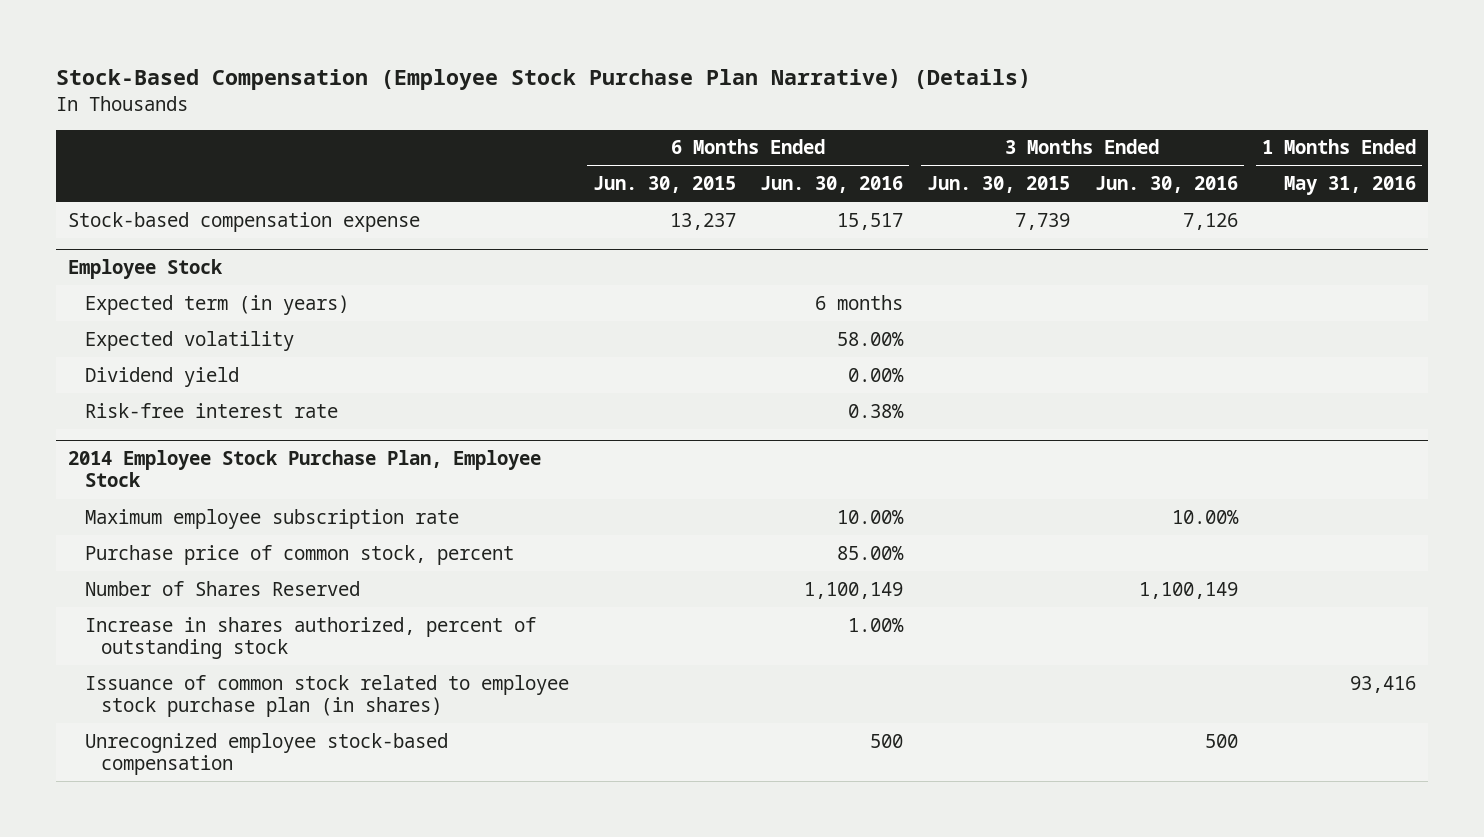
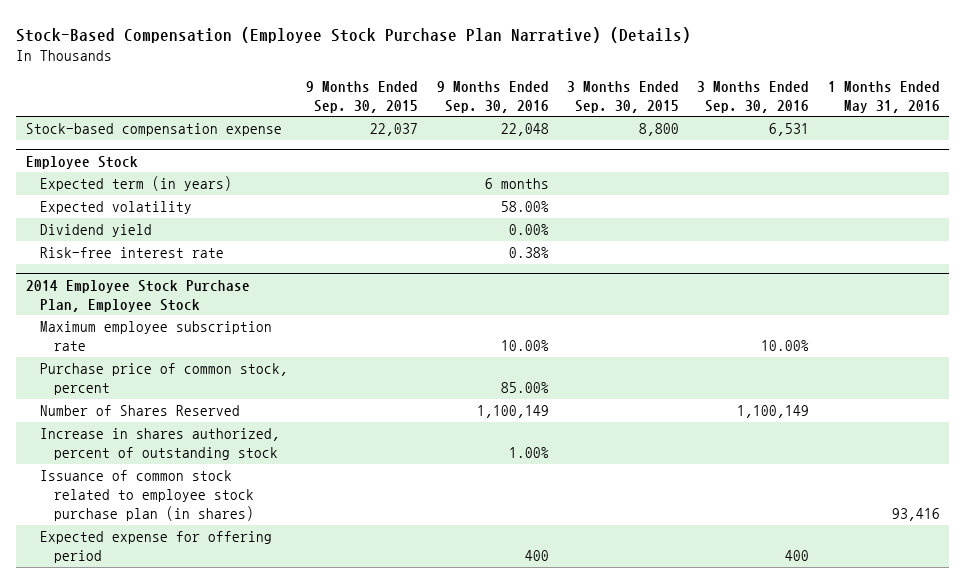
- | 6 Months Ended Jun. 30, 2015 | 6 Months Ended Jun. 30, 2016 | 3 Months Ended Jun. 30, 2015 | 3 Months Ended Jun. 30, 2016 | 1 Months Ended May 31, 2016
+ | 9 Months Ended Sep. 30, 2015 | 9 Months Ended Sep. 30, 2016 | 3 Months Ended Sep. 30, 2015 | 3 Months Ended Sep. 30, 2016 | 1 Months Ended May 31, 2016
@ 2014 Employee Stock Purchase Plan, Employee Stock
- Unrecognized employee stock-based compensation | | 500 | | 500 |
+ Expected expense for offering period | | 400 | | 400 |

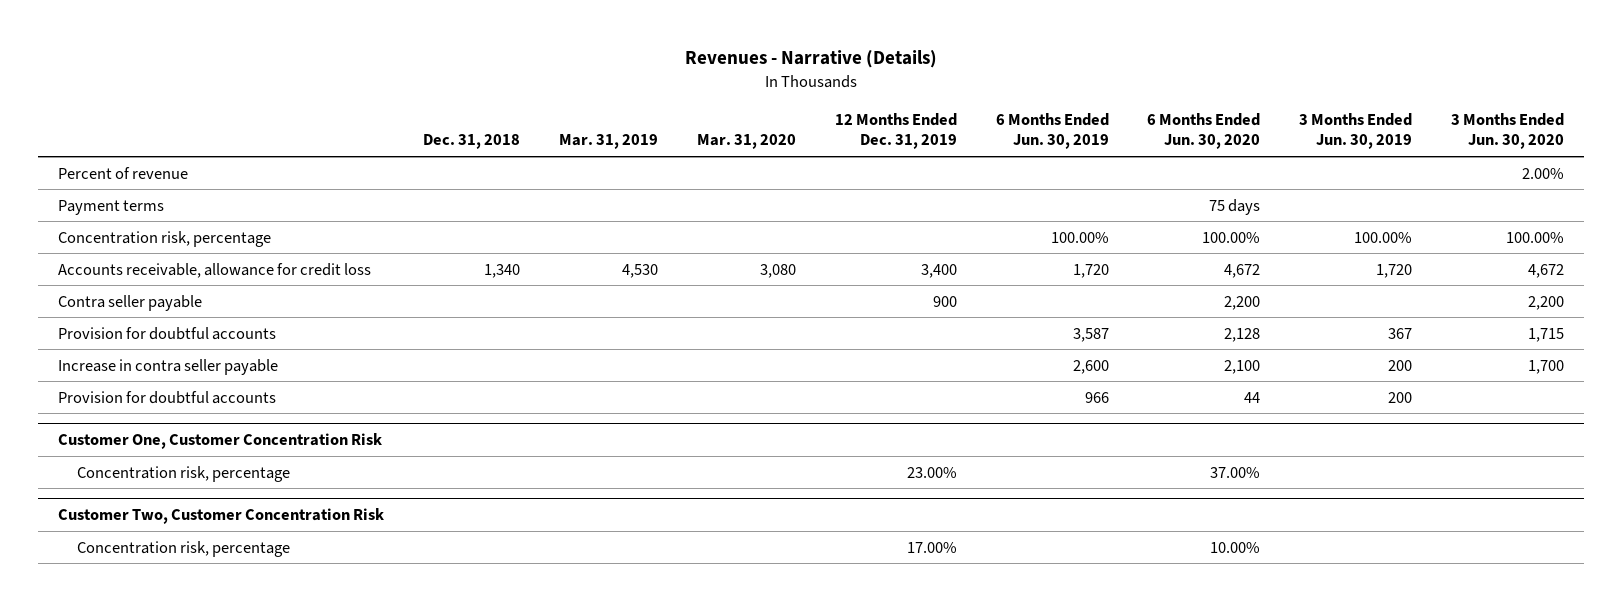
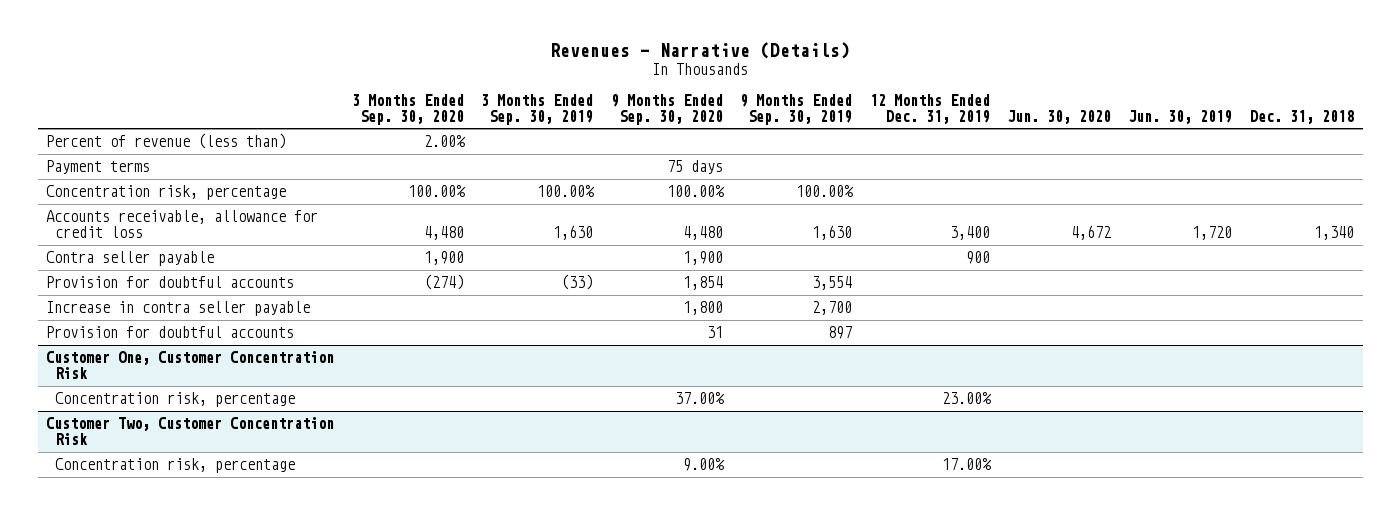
- | Dec. 31, 2018 | Mar. 31, 2019 | Mar. 31, 2020 | 12 Months Ended Dec. 31, 2019 | 6 Months Ended Jun. 30, 2019 | 6 Months Ended Jun. 30, 2020 | 3 Months Ended Jun. 30, 2019 | 3 Months Ended Jun. 30, 2020
+ | 3 Months Ended Sep. 30, 2020 | 3 Months Ended Sep. 30, 2019 | 9 Months Ended Sep. 30, 2020 | 9 Months Ended Sep. 30, 2019 | 12 Months Ended Dec. 31, 2019 | Jun. 30, 2020 | Jun. 30, 2019 | Dec. 31, 2018
- Percent of revenue | | | | | | | | 2.00%
+ Percent of revenue (less than) | 2.00% | | | | | | |

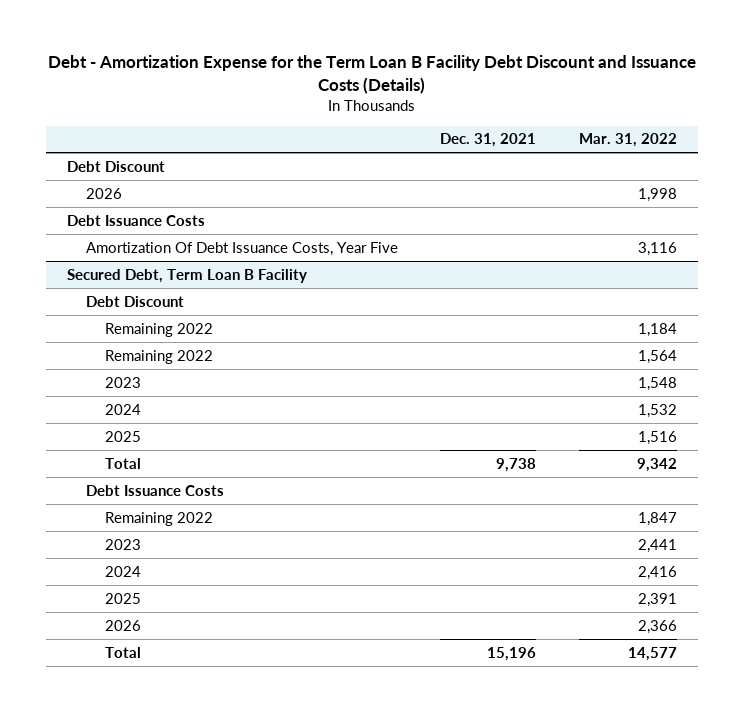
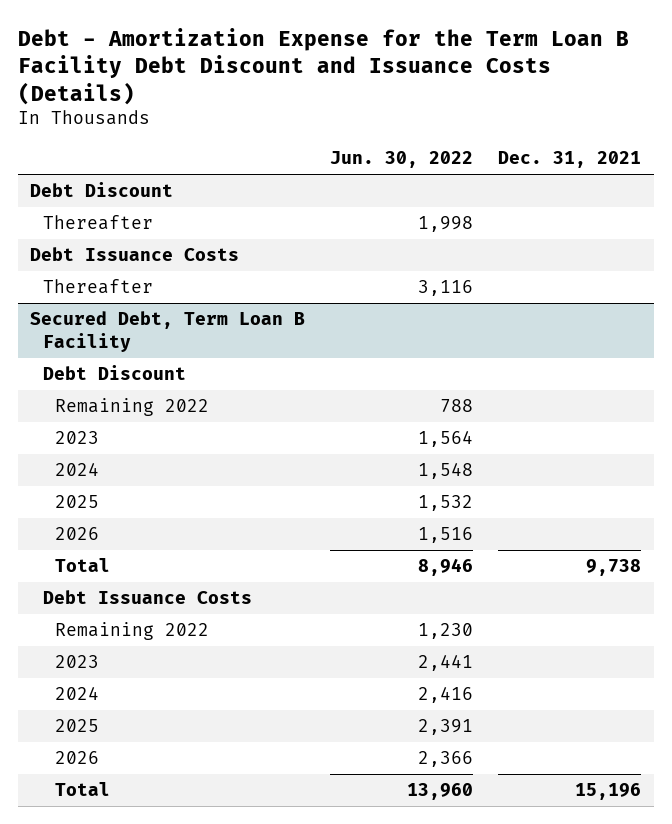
- | Dec. 31, 2021 | Mar. 31, 2022
+ | Jun. 30, 2022 | Dec. 31, 2021
- 2026 | | 1,998
+ Thereafter | 1,998 |
- Amortization Of Debt Issuance Costs, Year Five | | 3,116
+ Thereafter | 3,116 |
@ Secured Debt, Term Loan B Facility
- Remaining 2022 | | 1,564
+ 2026 | 1,516 |

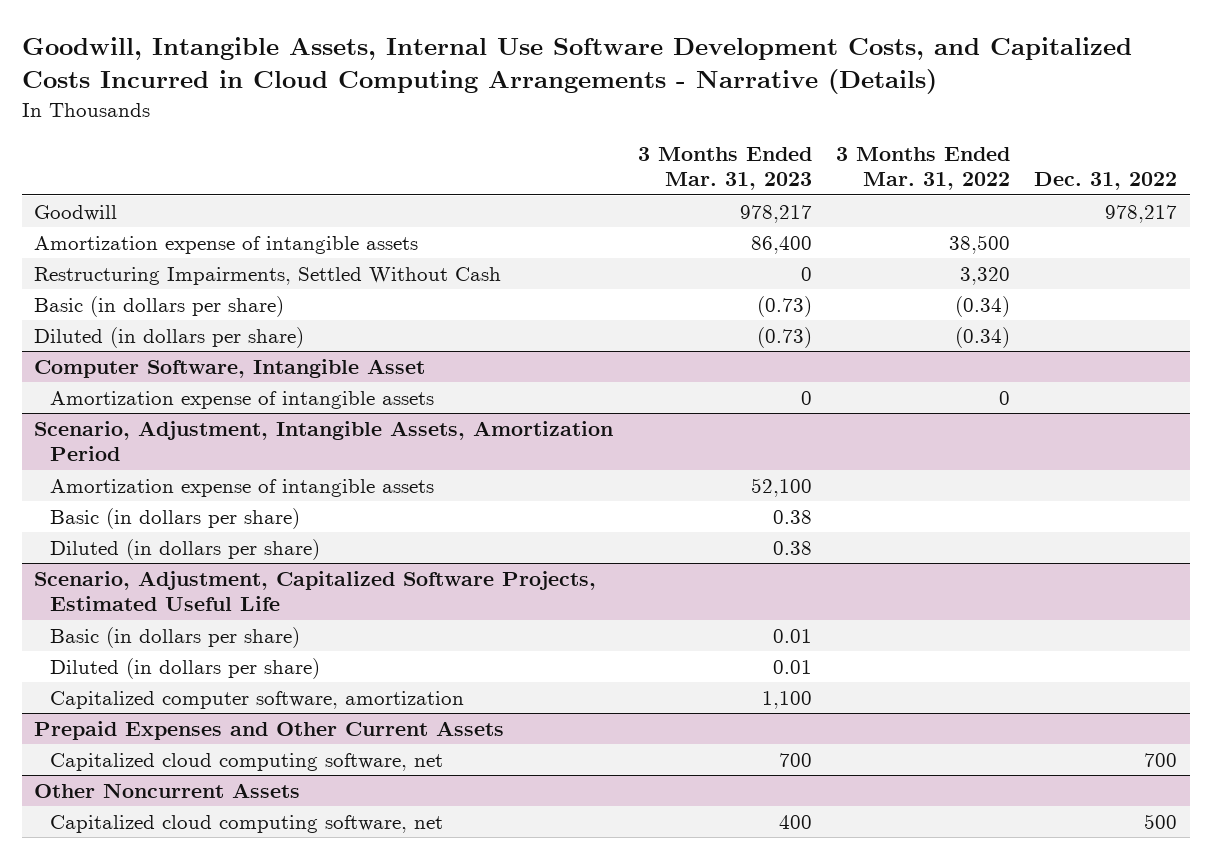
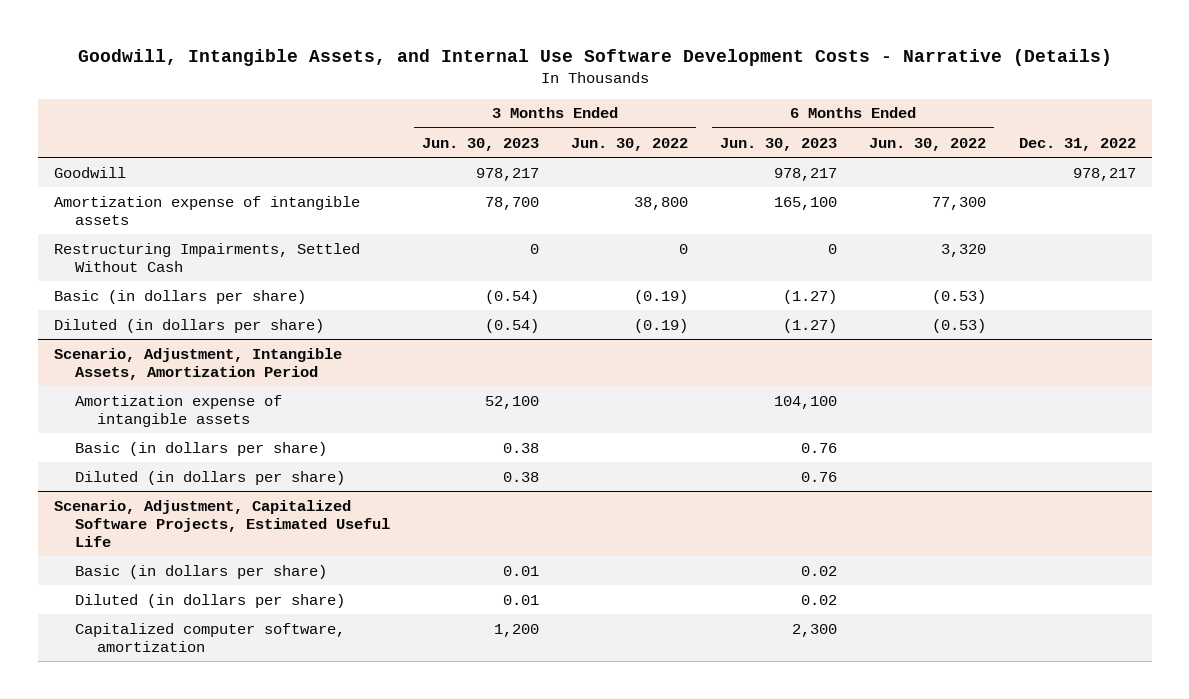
- Goodwill, Intangible Assets, Internal Use Software Development Costs, and Capitalized Costs Incurred in Cloud Computing Arrangements - Narrative (Details)
+ Goodwill, Intangible Assets, and Internal Use Software Development Costs - Narrative (Details)
- | 3 Months Ended Mar. 31, 2023 | 3 Months Ended Mar. 31, 2022 | Dec. 31, 2022
+ | 3 Months Ended Jun. 30, 2023 | 3 Months Ended Jun. 30, 2022 | 6 Months Ended Jun. 30, 2023 | 6 Months Ended Jun. 30, 2022 | Dec. 31, 2022
- Computer Software, Intangible Asset
- Amortization expense of intangible assets | 0 | 0 |
- Prepaid Expenses and Other Current Assets
- Capitalized cloud computing software, net | 700 | | 700
- Other Noncurrent Assets
- Capitalized cloud computing software, net | 400 | | 500

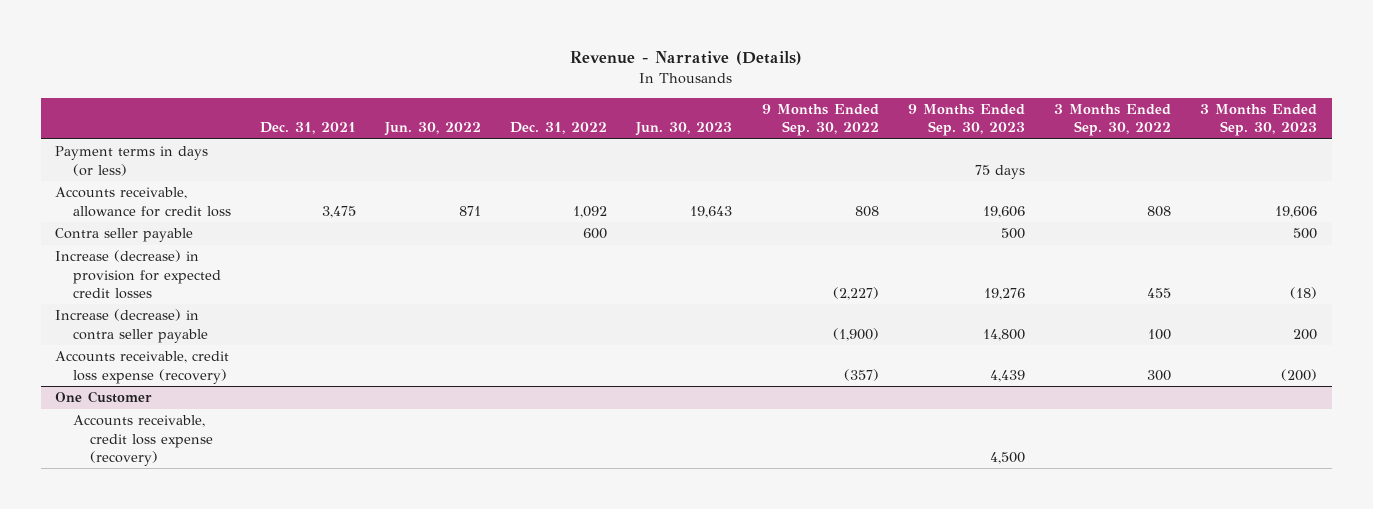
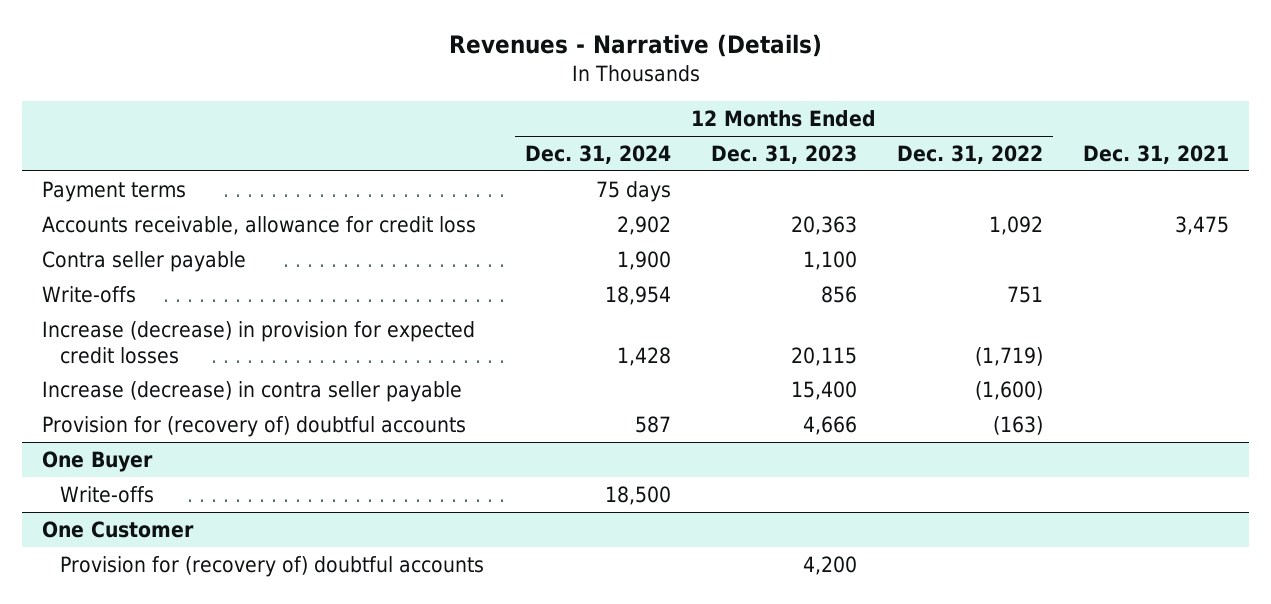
- Revenue - Narrative (Details)
+ Revenues - Narrative (Details)
- | Dec. 31, 2021 | Jun. 30, 2022 | Dec. 31, 2022 | Jun. 30, 2023 | 9 Months Ended Sep. 30, 2022 | 9 Months Ended Sep. 30, 2023 | 3 Months Ended Sep. 30, 2022 | 3 Months Ended Sep. 30, 2023
+ | 12 Months Ended Dec. 31, 2024 | 12 Months Ended Dec. 31, 2023 | 12 Months Ended Dec. 31, 2022 | Dec. 31, 2021
- Payment terms in days (or less) | | | | | | 75 days | |
+ Payment terms | 75 days | | |
+ Write-offs | 18,954 | 856 | 751 |
- Accounts receivable, credit loss expense (recovery) | | | | | (357) | 4,439 | 300 | (200)
+ Provision for (recovery of) doubtful accounts | 587 | 4,666 | (163) |
+ One Buyer
+ Write-offs | 18,500 | | |
@ One Customer
- Accounts receivable, credit loss expense (recovery) | | | | | | 4,500 | |
+ Provision for (recovery of) doubtful accounts | | 4,200 | |

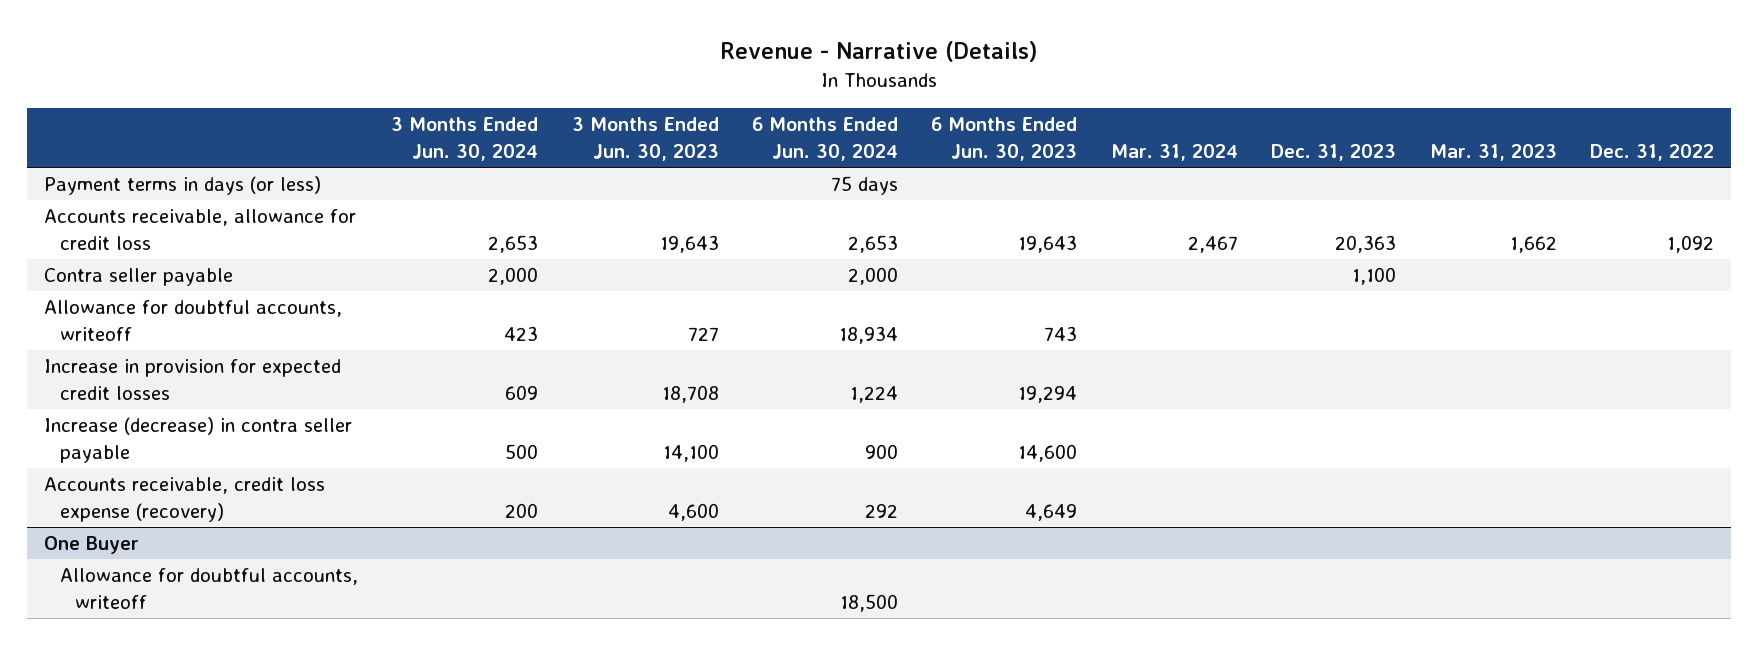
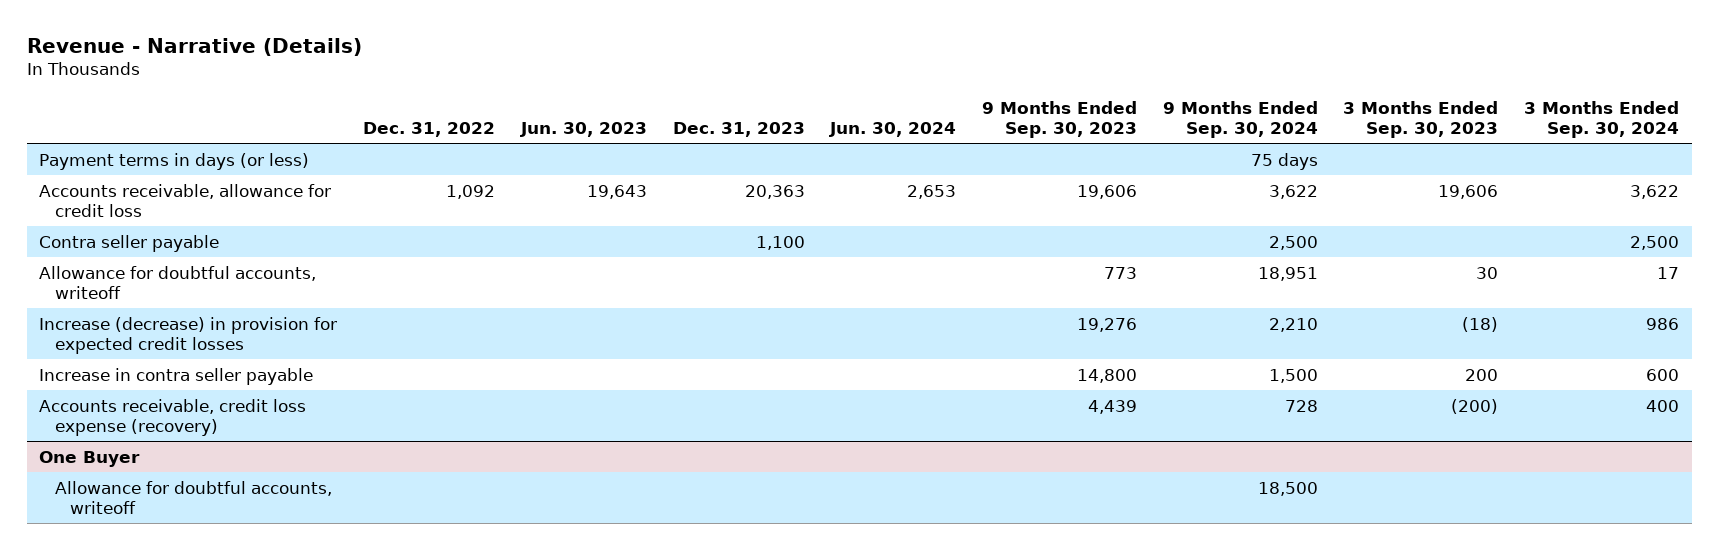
- | 3 Months Ended Jun. 30, 2024 | 3 Months Ended Jun. 30, 2023 | 6 Months Ended Jun. 30, 2024 | 6 Months Ended Jun. 30, 2023 | Mar. 31, 2024 | Dec. 31, 2023 | Mar. 31, 2023 | Dec. 31, 2022
+ | Dec. 31, 2022 | Jun. 30, 2023 | Dec. 31, 2023 | Jun. 30, 2024 | 9 Months Ended Sep. 30, 2023 | 9 Months Ended Sep. 30, 2024 | 3 Months Ended Sep. 30, 2023 | 3 Months Ended Sep. 30, 2024
- Increase in provision for expected credit losses | 609 | 18,708 | 1,224 | 19,294 | | | |
- Increase (decrease) in contra seller payable | 500 | 14,100 | 900 | 14,600 | | | |
+ Increase (decrease) in provision for expected credit losses | | | | | 19,276 | 2,210 | (18) | 986
+ Increase in contra seller payable | | | | | 14,800 | 1,500 | 200 | 600

